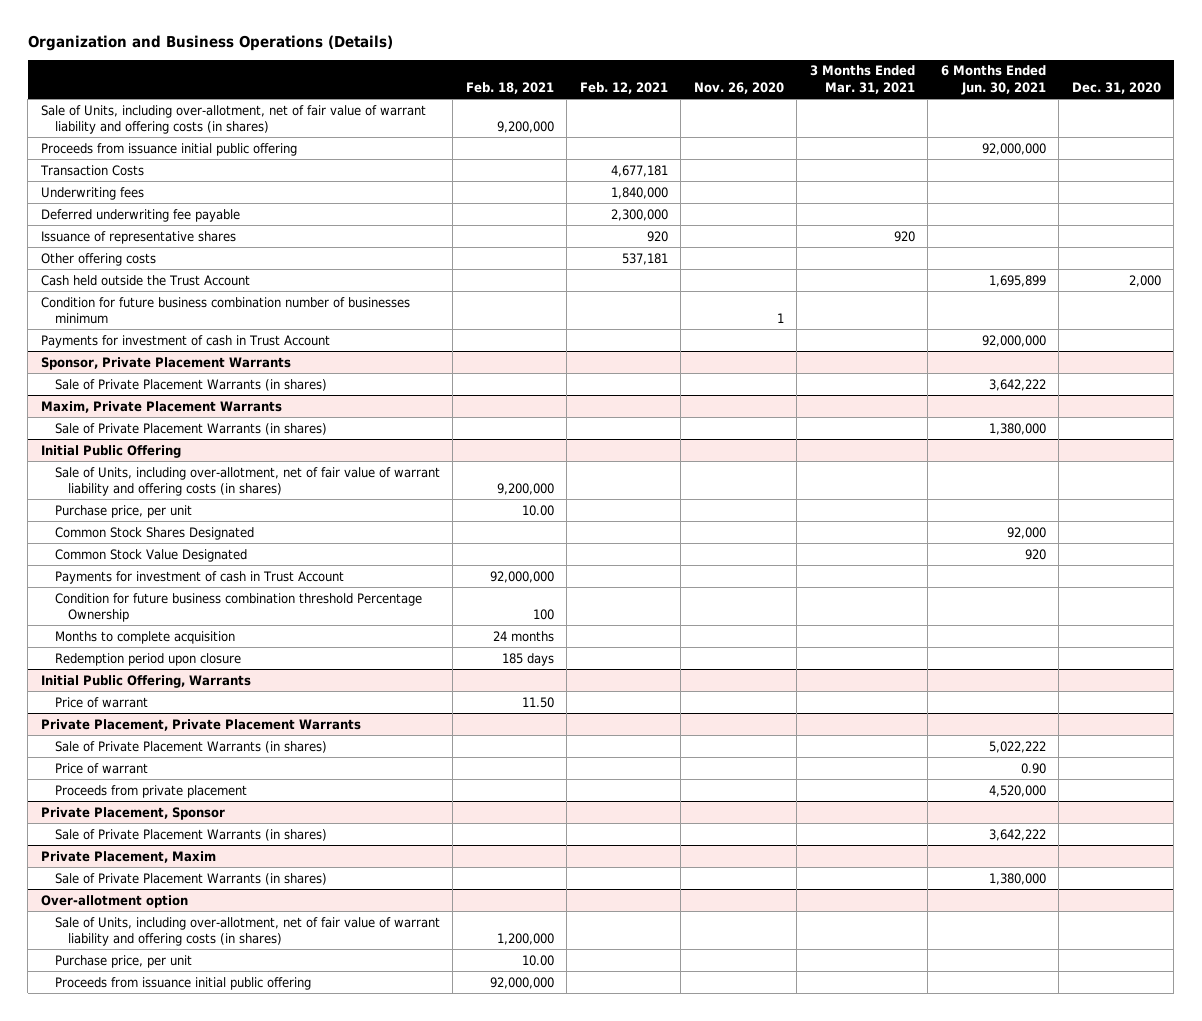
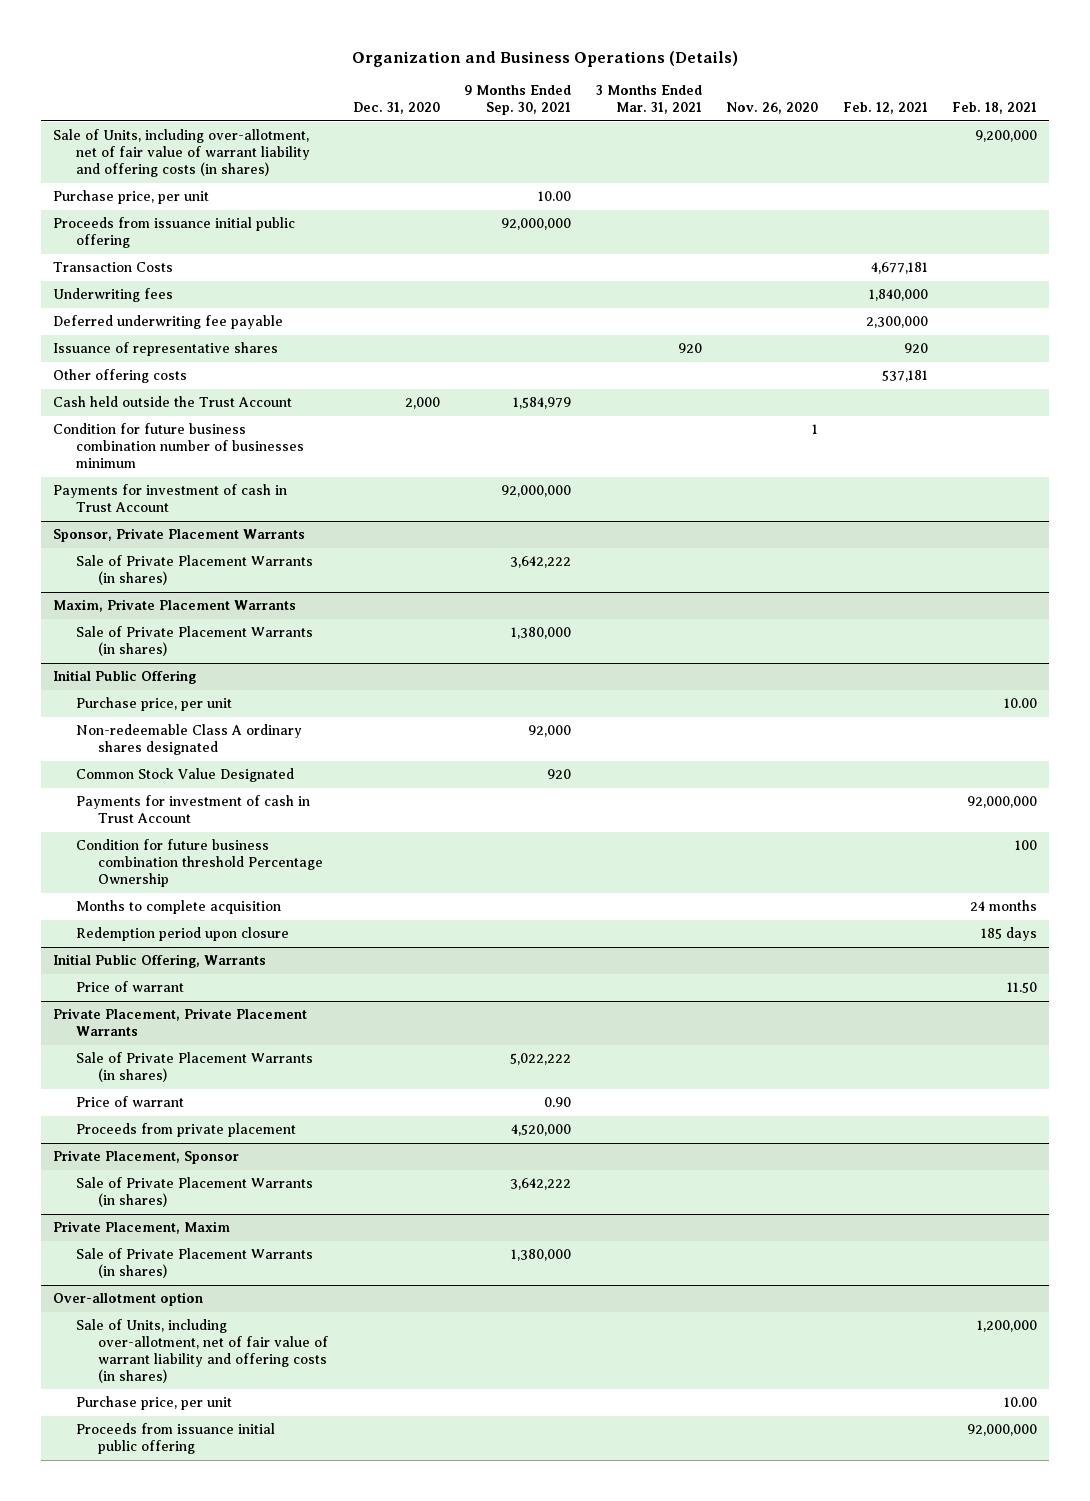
- | Feb. 18, 2021 | Feb. 12, 2021 | Nov. 26, 2020 | 3 Months Ended Mar. 31, 2021 | 6 Months Ended Jun. 30, 2021 | Dec. 31, 2020
+ | Dec. 31, 2020 | 9 Months Ended Sep. 30, 2021 | 3 Months Ended Mar. 31, 2021 | Nov. 26, 2020 | Feb. 12, 2021 | Feb. 18, 2021
+ Purchase price, per unit | | 10.00 | | | |
@ Initial Public Offering
- Sale of Units, including over-allotment, net of fair value of warrant liability and offering costs (in shares) | 9,200,000 | | | | |
- Common Stock Shares Designated | | | | | 92,000 |
+ Non-redeemable Class A ordinary shares designated | | 92,000 | | | |

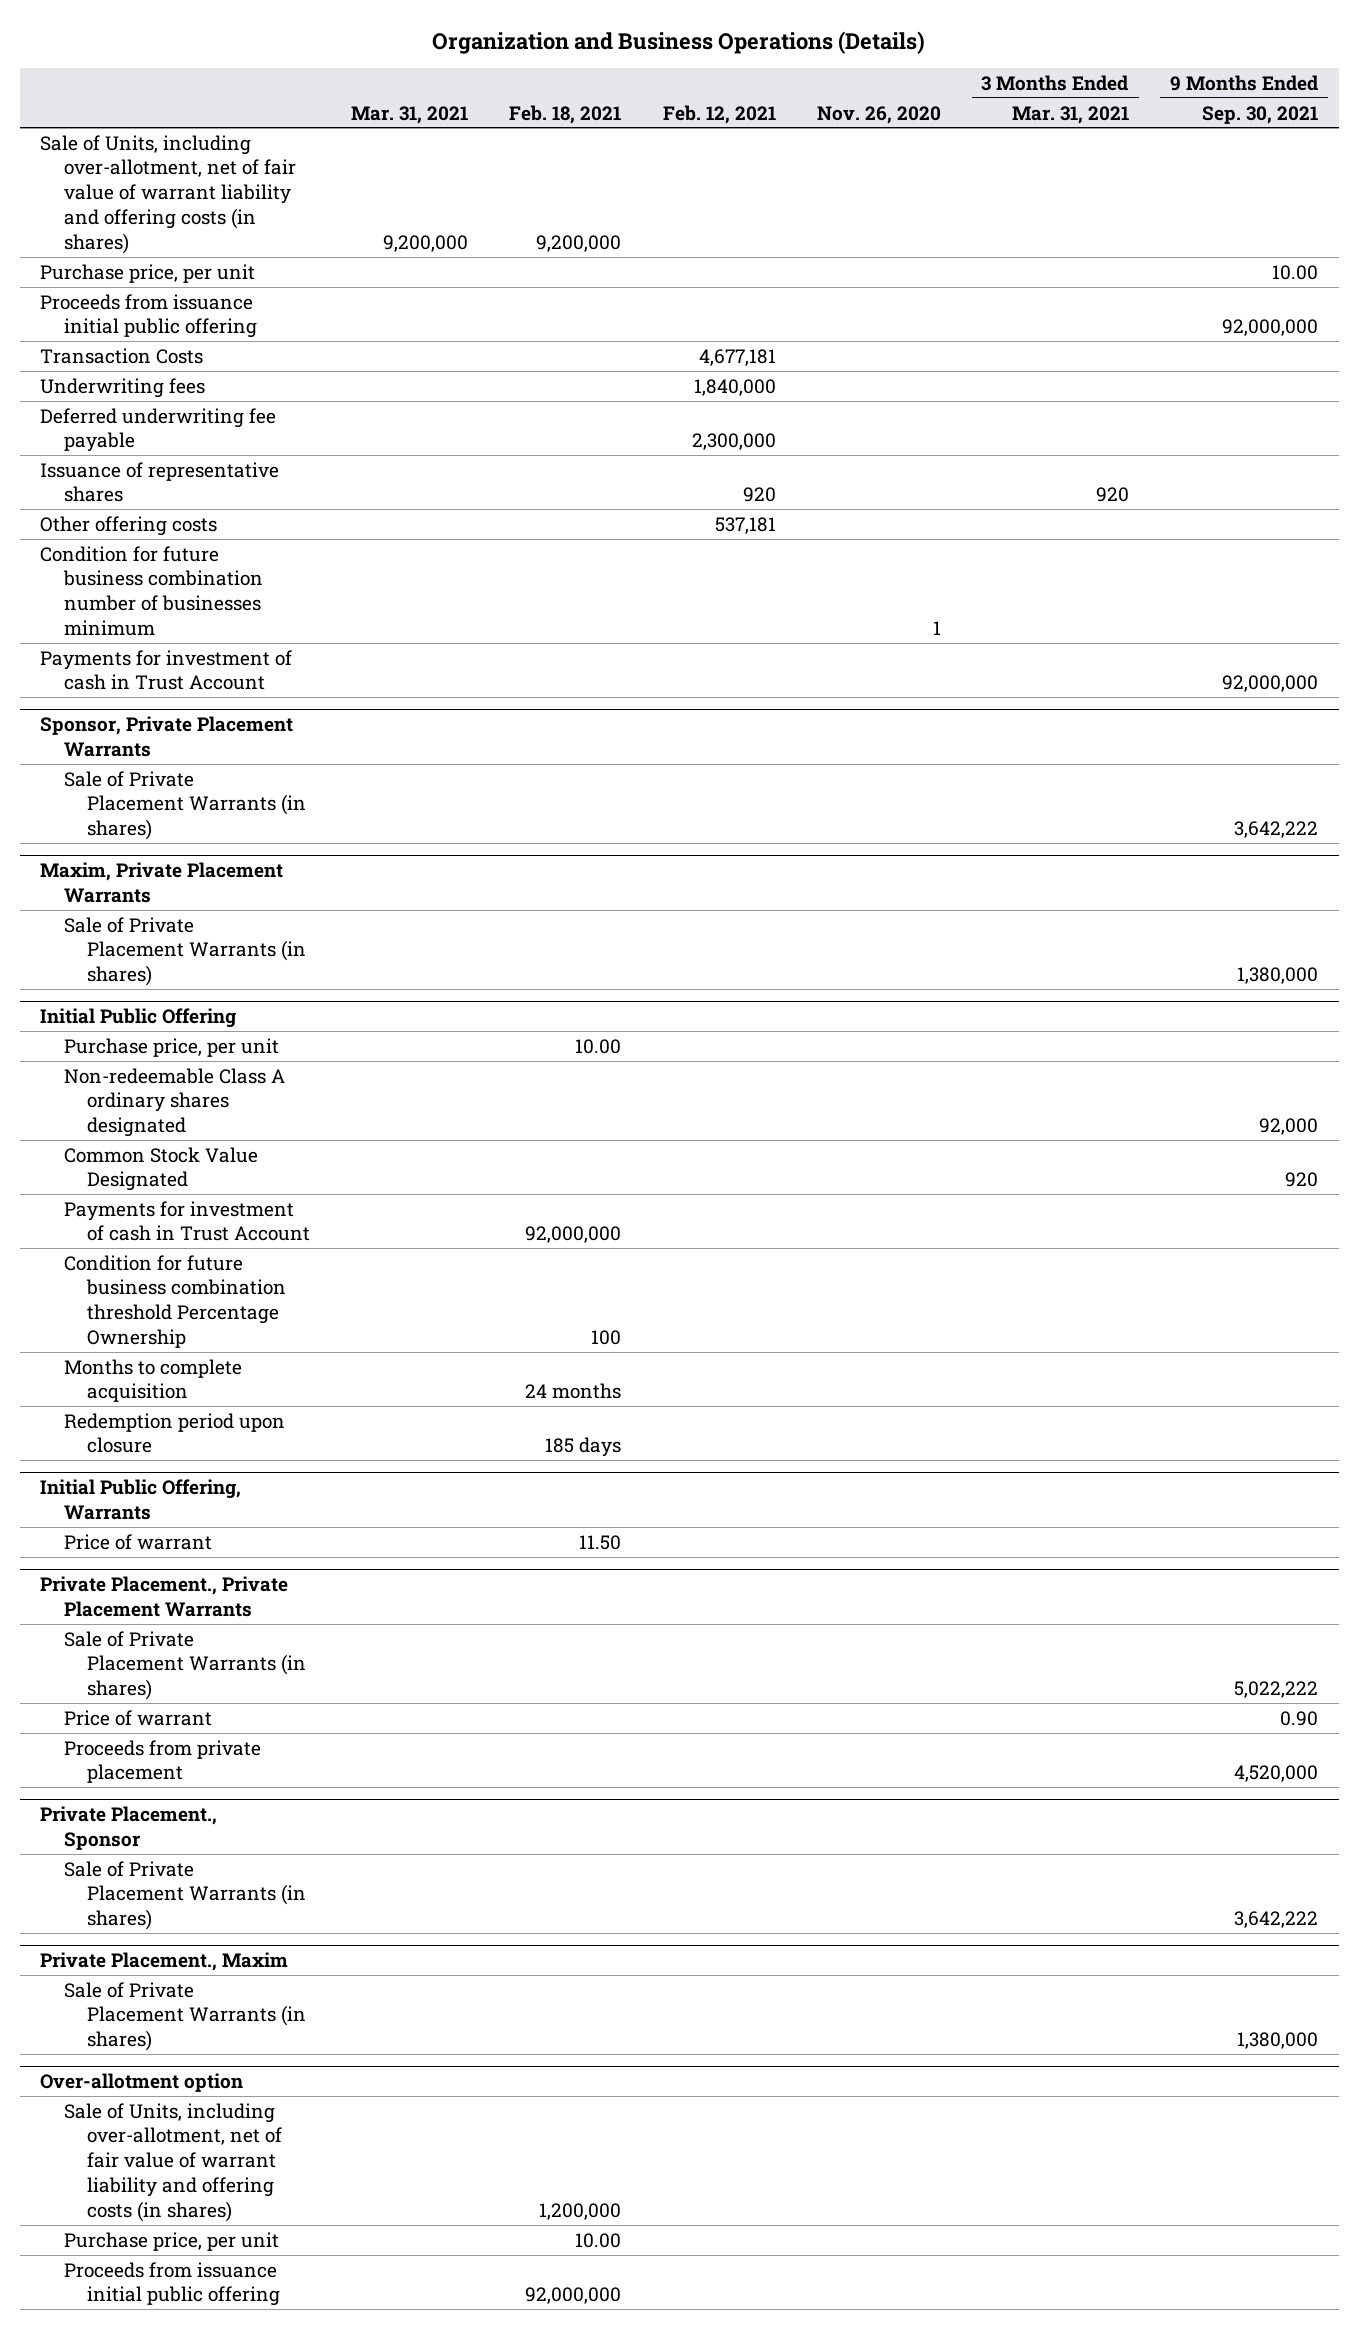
- | Dec. 31, 2020 | 9 Months Ended Sep. 30, 2021 | 3 Months Ended Mar. 31, 2021 | Nov. 26, 2020 | Feb. 12, 2021 | Feb. 18, 2021
+ | Mar. 31, 2021 | Feb. 18, 2021 | Feb. 12, 2021 | Nov. 26, 2020 | 3 Months Ended Mar. 31, 2021 | 9 Months Ended Sep. 30, 2021
- Cash held outside the Trust Account | 2,000 | 1,584,979 | | | |
- Private Placement, Private Placement Warrants
+ Private Placement., Private Placement Warrants
- Private Placement, Sponsor
+ Private Placement., Sponsor
- Private Placement, Maxim
+ Private Placement., Maxim

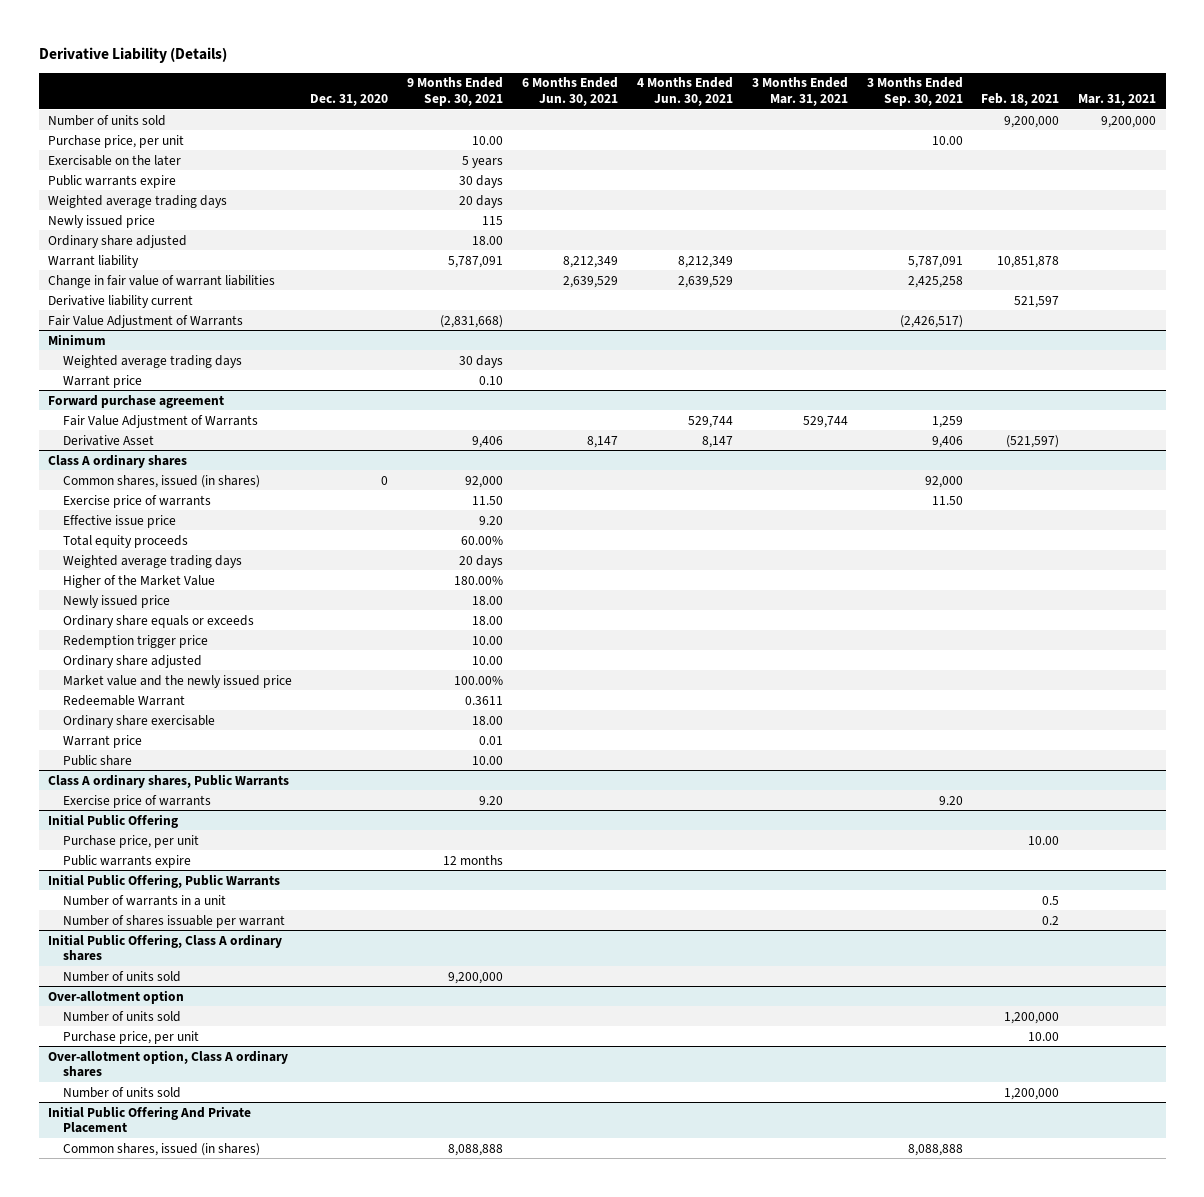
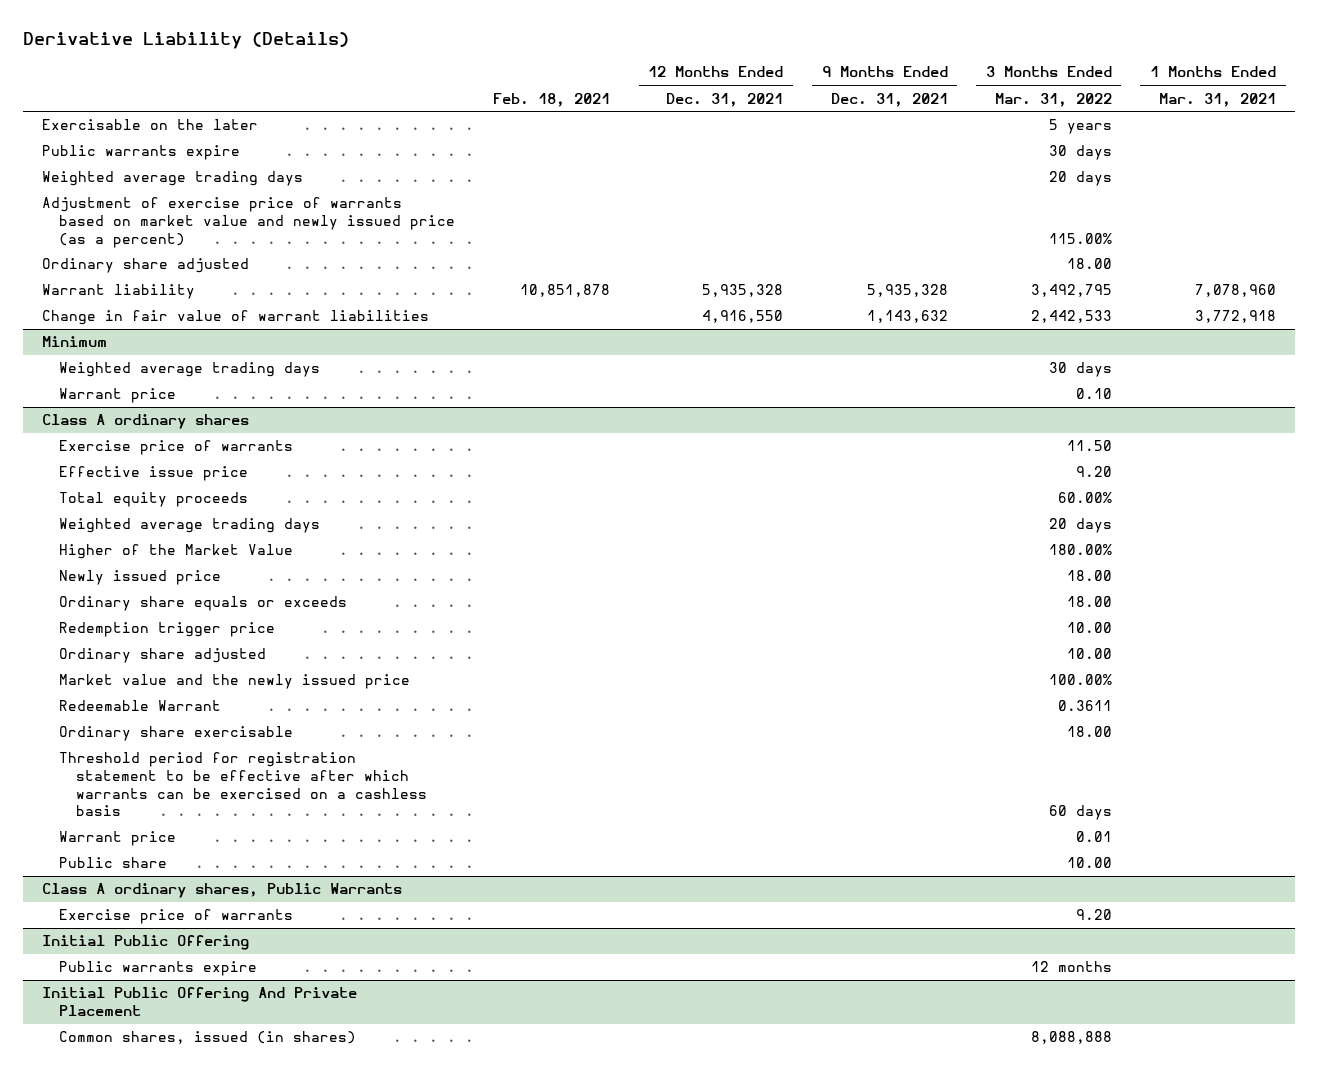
- | Dec. 31, 2020 | 9 Months Ended Sep. 30, 2021 | 6 Months Ended Jun. 30, 2021 | 4 Months Ended Jun. 30, 2021 | 3 Months Ended Mar. 31, 2021 | 3 Months Ended Sep. 30, 2021 | Feb. 18, 2021 | Mar. 31, 2021
+ | Feb. 18, 2021 | 12 Months Ended Dec. 31, 2021 | 9 Months Ended Dec. 31, 2021 | 3 Months Ended Mar. 31, 2022 | 1 Months Ended Mar. 31, 2021
- Number of units sold | | | | | | | 9,200,000 | 9,200,000
- Purchase price, per unit | | 10.00 | | | | 10.00 | |
- Newly issued price | | 115 | | | | | |
+ Adjustment of exercise price of warrants based on market value and newly issued price (as a percent) | | | | 115.00% |
- Derivative liability current | | | | | | | 521,597 |
- Fair Value Adjustment of Warrants | | (2,831,668) | | | | (2,426,517) | |
- Forward purchase agreement
- Fair Value Adjustment of Warrants | | | | 529,744 | 529,744 | 1,259 | |
- Derivative Asset | | 9,406 | 8,147 | 8,147 | | 9,406 | (521,597) |
@ Class A ordinary shares
- Common shares, issued (in shares) | 0 | 92,000 | | | | 92,000 | |
+ Threshold period for registration statement to be effective after which warrants can be exercised on a cashless basis | | | | 60 days |
@ Initial Public Offering
- Purchase price, per unit | | | | | | | 10.00 |
- Initial Public Offering, Public Warrants
- Number of warrants in a unit | | | | | | | 0.5 |
- Number of shares issuable per warrant | | | | | | | 0.2 |
- Initial Public Offering, Class A ordinary shares
- Number of units sold | | 9,200,000 | | | | | |
- Over-allotment option
- Number of units sold | | | | | | | 1,200,000 |
- Purchase price, per unit | | | | | | | 10.00 |
- Over-allotment option, Class A ordinary shares
- Number of units sold | | | | | | | 1,200,000 |

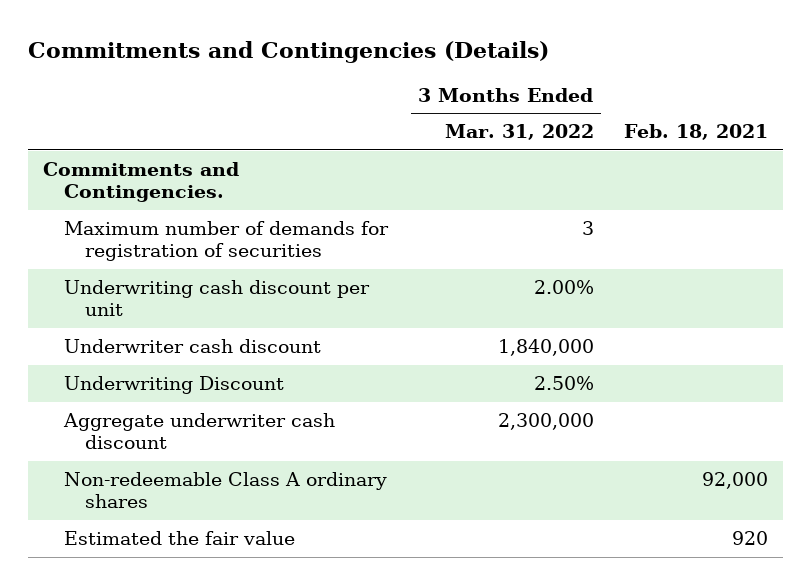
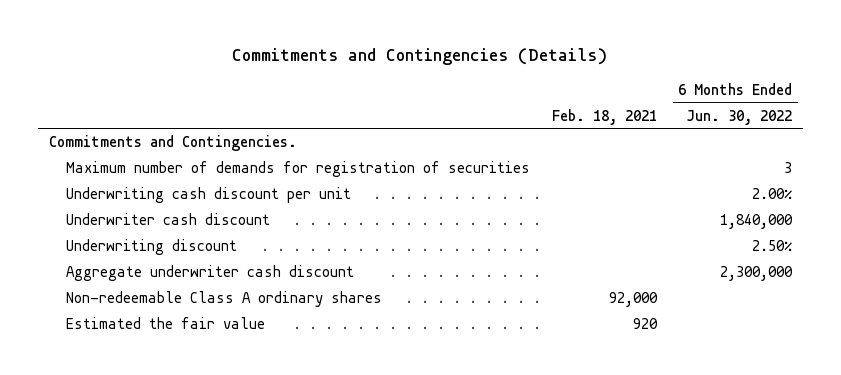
- | 3 Months Ended Mar. 31, 2022 | Feb. 18, 2021
+ | Feb. 18, 2021 | 6 Months Ended Jun. 30, 2022
- Underwriting Discount | 2.50% |
+ Underwriting discount | | 2.50%

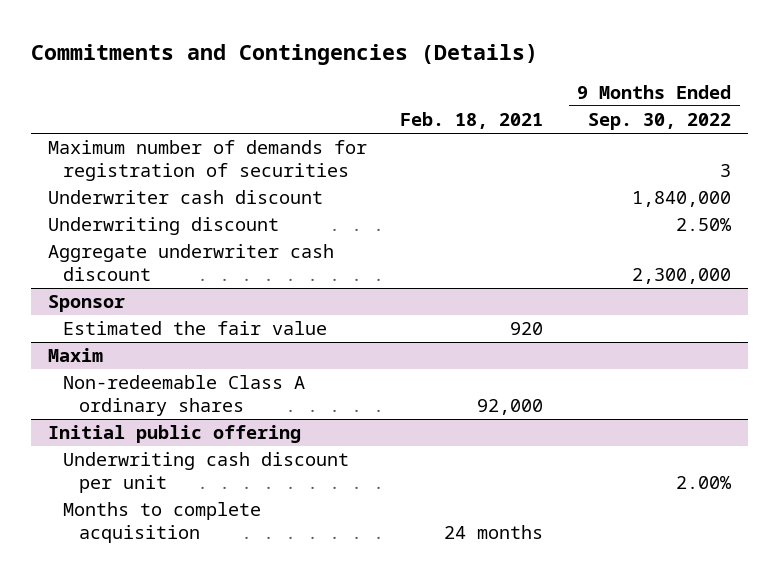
- | Feb. 18, 2021 | 6 Months Ended Jun. 30, 2022
+ | Feb. 18, 2021 | 9 Months Ended Sep. 30, 2022
- Commitments and Contingencies.
- Underwriting cash discount per unit | | 2.00%
- Non-redeemable Class A ordinary shares | 92,000 |
- Estimated the fair value | 920 |
+ Sponsor
+ Estimated the fair value | 920 |
+ Maxim
+ Non-redeemable Class A ordinary shares | 92,000 |
+ Initial public offering
+ Underwriting cash discount per unit | | 2.00%
+ Months to complete acquisition | 24 months |

